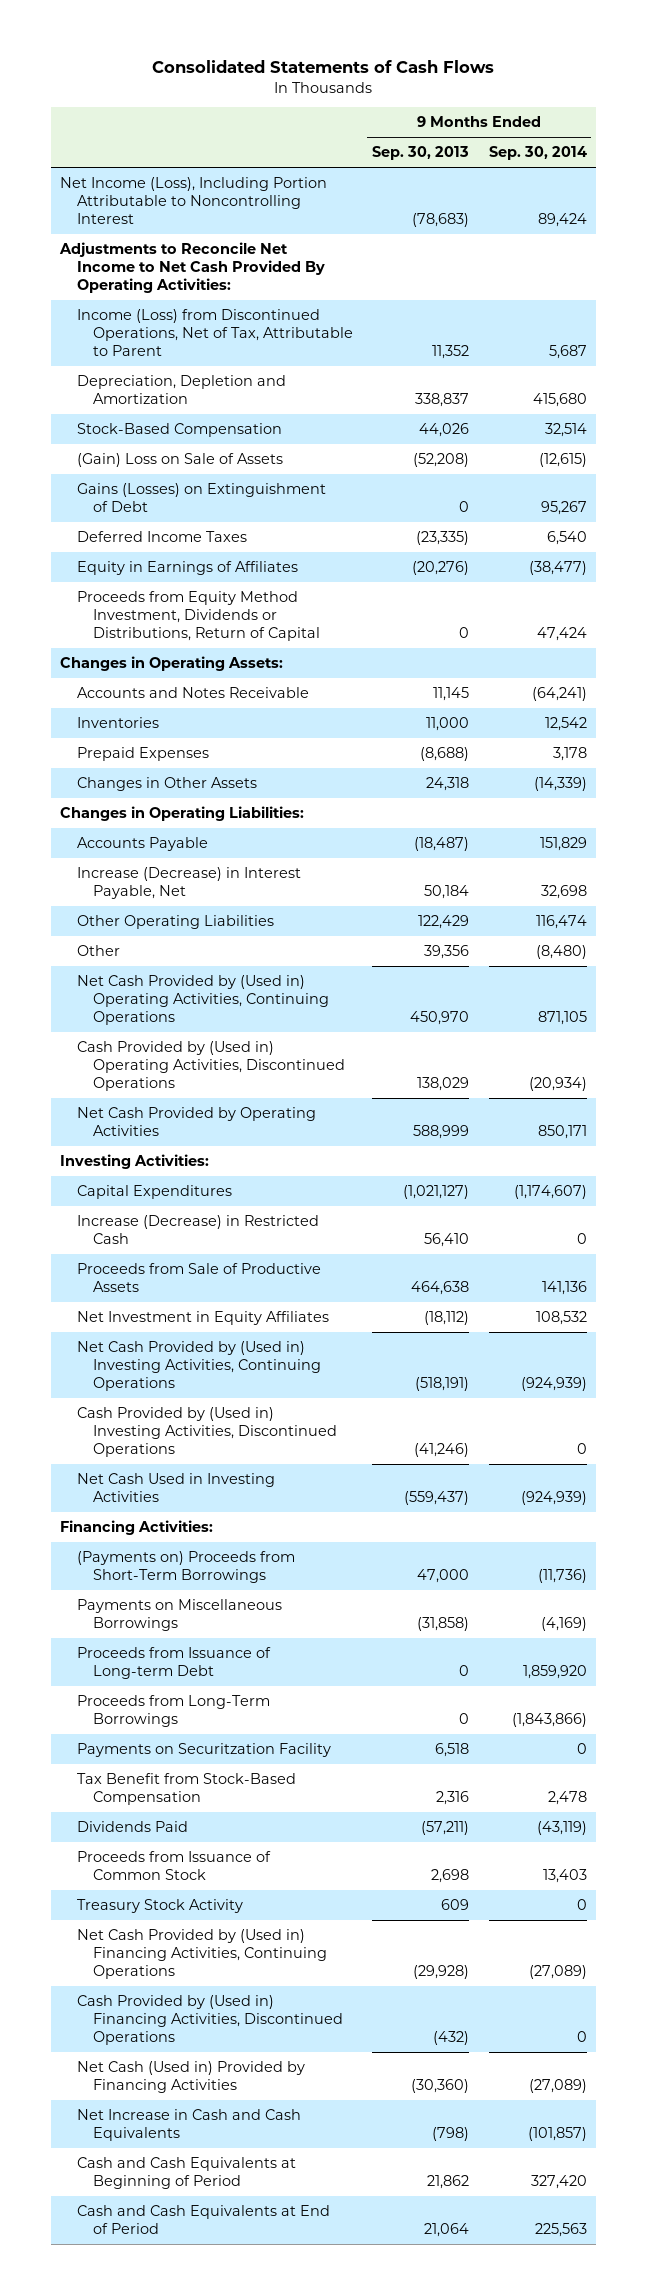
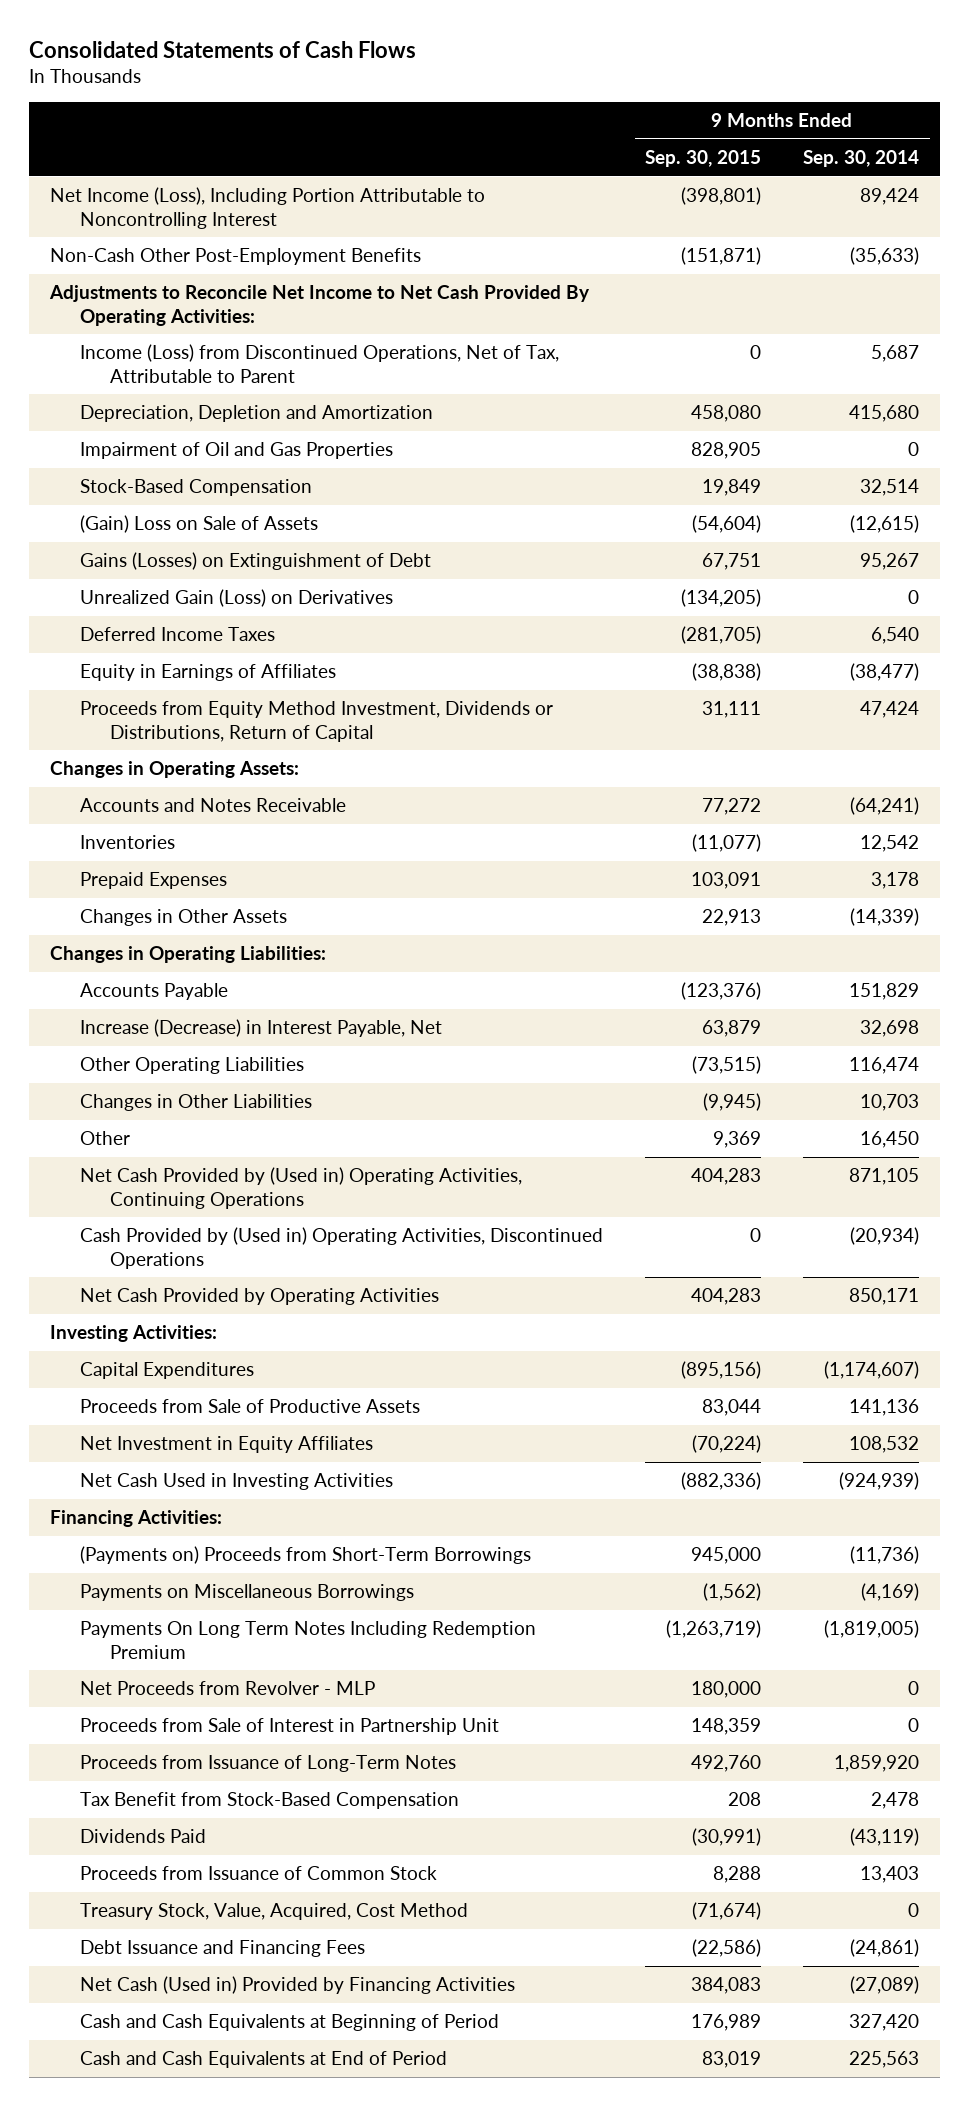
- | 9 Months Ended Sep. 30, 2013 | 9 Months Ended Sep. 30, 2014
+ | 9 Months Ended Sep. 30, 2015 | 9 Months Ended Sep. 30, 2014
+ Non-Cash Other Post-Employment Benefits | (151,871) | (35,633)
+ Impairment of Oil and Gas Properties | 828,905 | 0
+ Unrealized Gain (Loss) on Derivatives | (134,205) | 0
- Other | 39,356 | (8,480)
+ Changes in Other Liabilities | (9,945) | 10,703
+ Other | 9,369 | 16,450
- Increase (Decrease) in Restricted Cash | 56,410 | 0
- Net Cash Provided by (Used in) Investing Activities, Continuing Operations | (518,191) | (924,939)
- Cash Provided by (Used in) Investing Activities, Discontinued Operations | (41,246) | 0
- Proceeds from Issuance of Long-term Debt | 0 | 1,859,920
- Proceeds from Long-Term Borrowings | 0 | (1,843,866)
- Payments on Securitzation Facility | 6,518 | 0
+ Payments On Long Term Notes Including Redemption Premium | (1,263,719) | (1,819,005)
+ Net Proceeds from Revolver - MLP | 180,000 | 0
+ Proceeds from Sale of Interest in Partnership Unit | 148,359 | 0
+ Proceeds from Issuance of Long-Term Notes | 492,760 | 1,859,920
- Treasury Stock Activity | 609 | 0
- Net Cash Provided by (Used in) Financing Activities, Continuing Operations | (29,928) | (27,089)
- Cash Provided by (Used in) Financing Activities, Discontinued Operations | (432) | 0
+ Treasury Stock, Value, Acquired, Cost Method | (71,674) | 0
+ Debt Issuance and Financing Fees | (22,586) | (24,861)
- Net Increase in Cash and Cash Equivalents | (798) | (101,857)

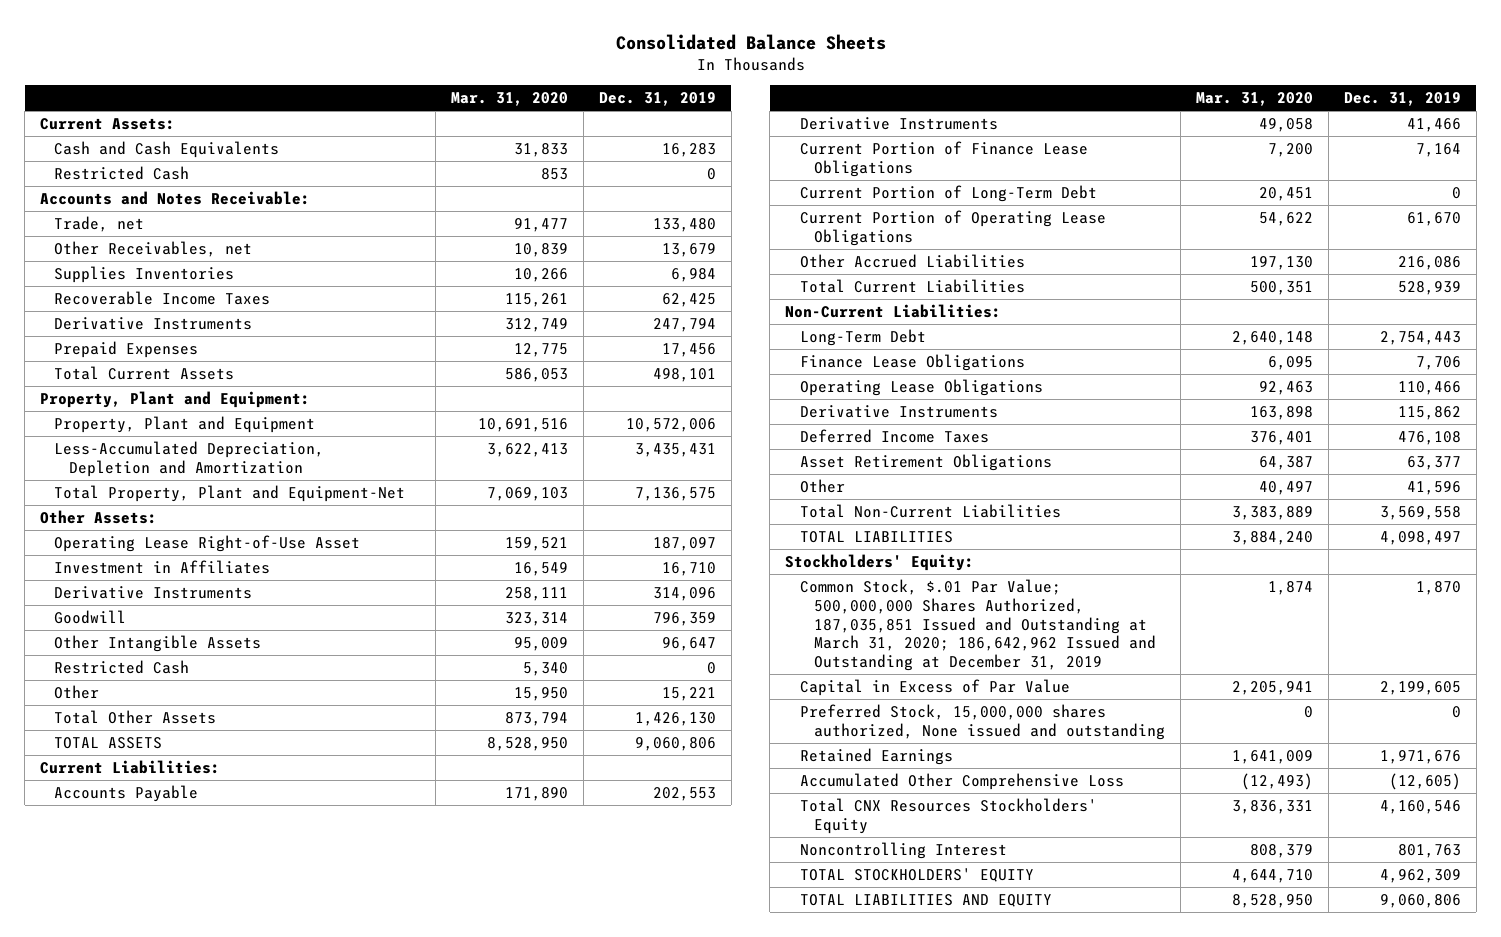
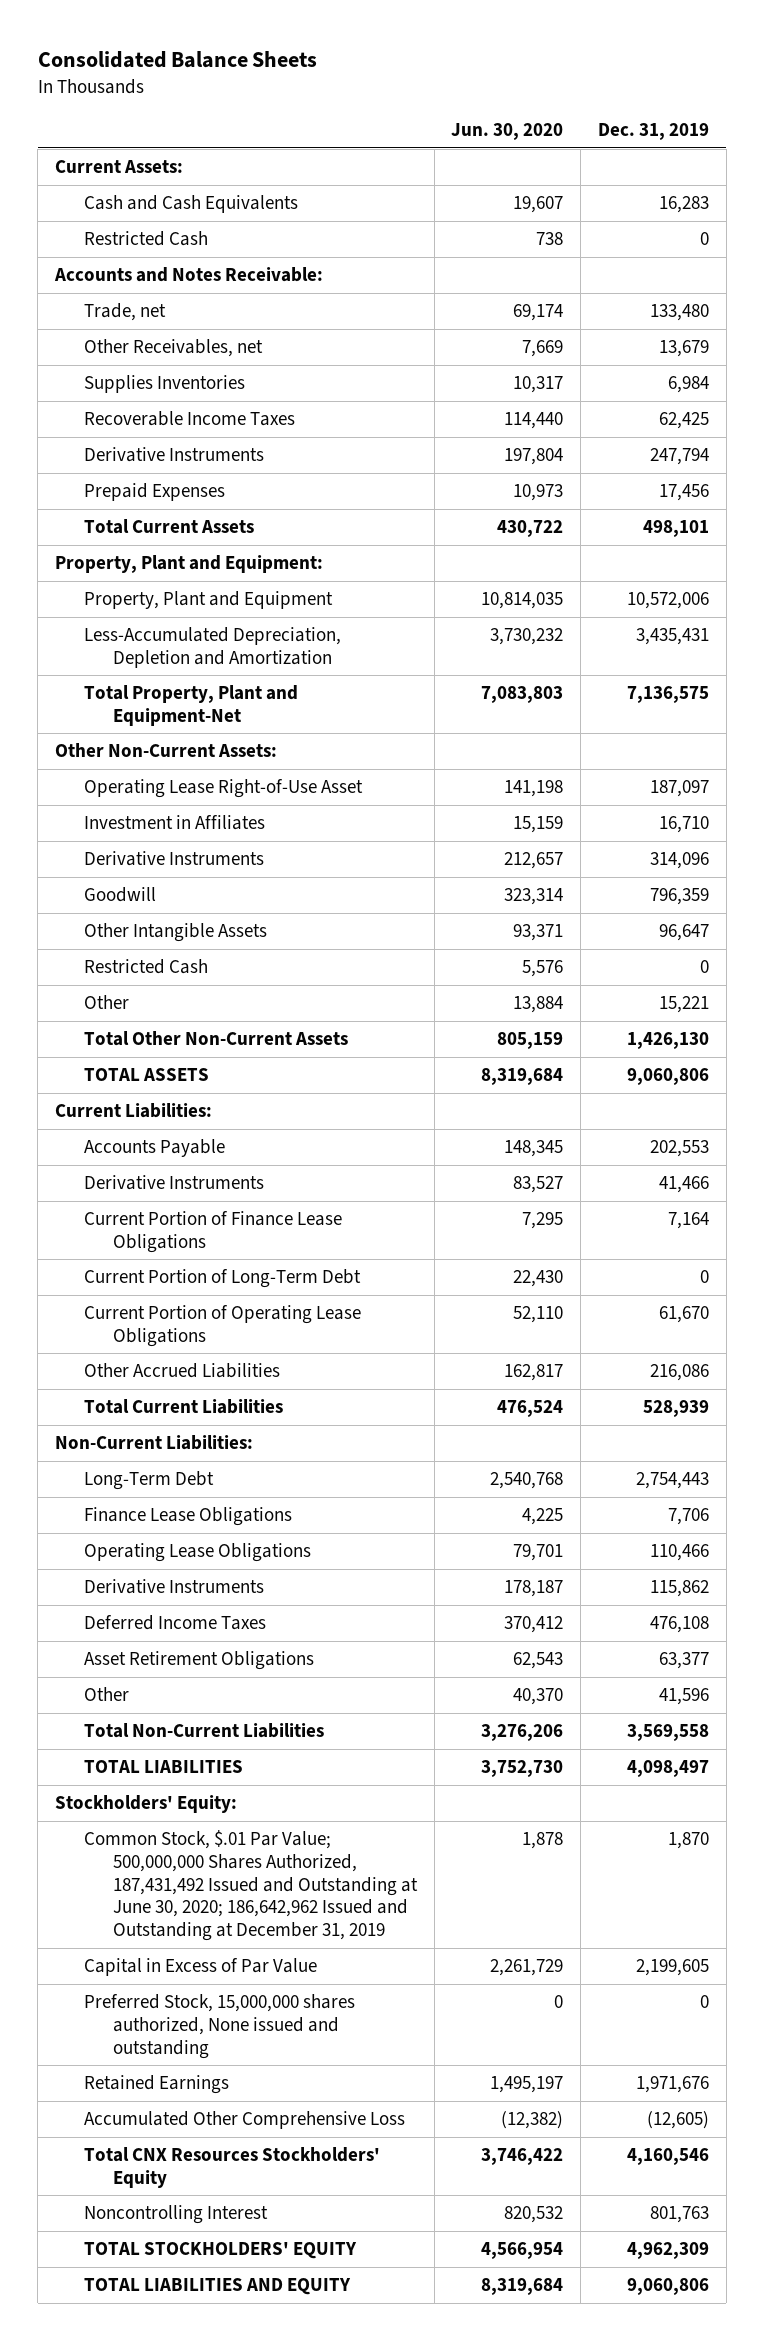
- | Mar. 31, 2020 | Dec. 31, 2019
+ | Jun. 30, 2020 | Dec. 31, 2019
- Other Assets:
+ Other Non-Current Assets:
- Total Other Assets | 873,794 | 1,426,130
+ Total Other Non-Current Assets | 805,159 | 1,426,130
- Common Stock, $.01 Par Value; 500,000,000 Shares Authorized, 187,035,851 Issued and Outstanding at March 31, 2020; 186,642,962 Issued and Outstanding at December 31, 2019 | 1,874 | 1,870
+ Common Stock, $.01 Par Value; 500,000,000 Shares Authorized, 187,431,492 Issued and Outstanding at June 30, 2020; 186,642,962 Issued and Outstanding at December 31, 2019 | 1,878 | 1,870

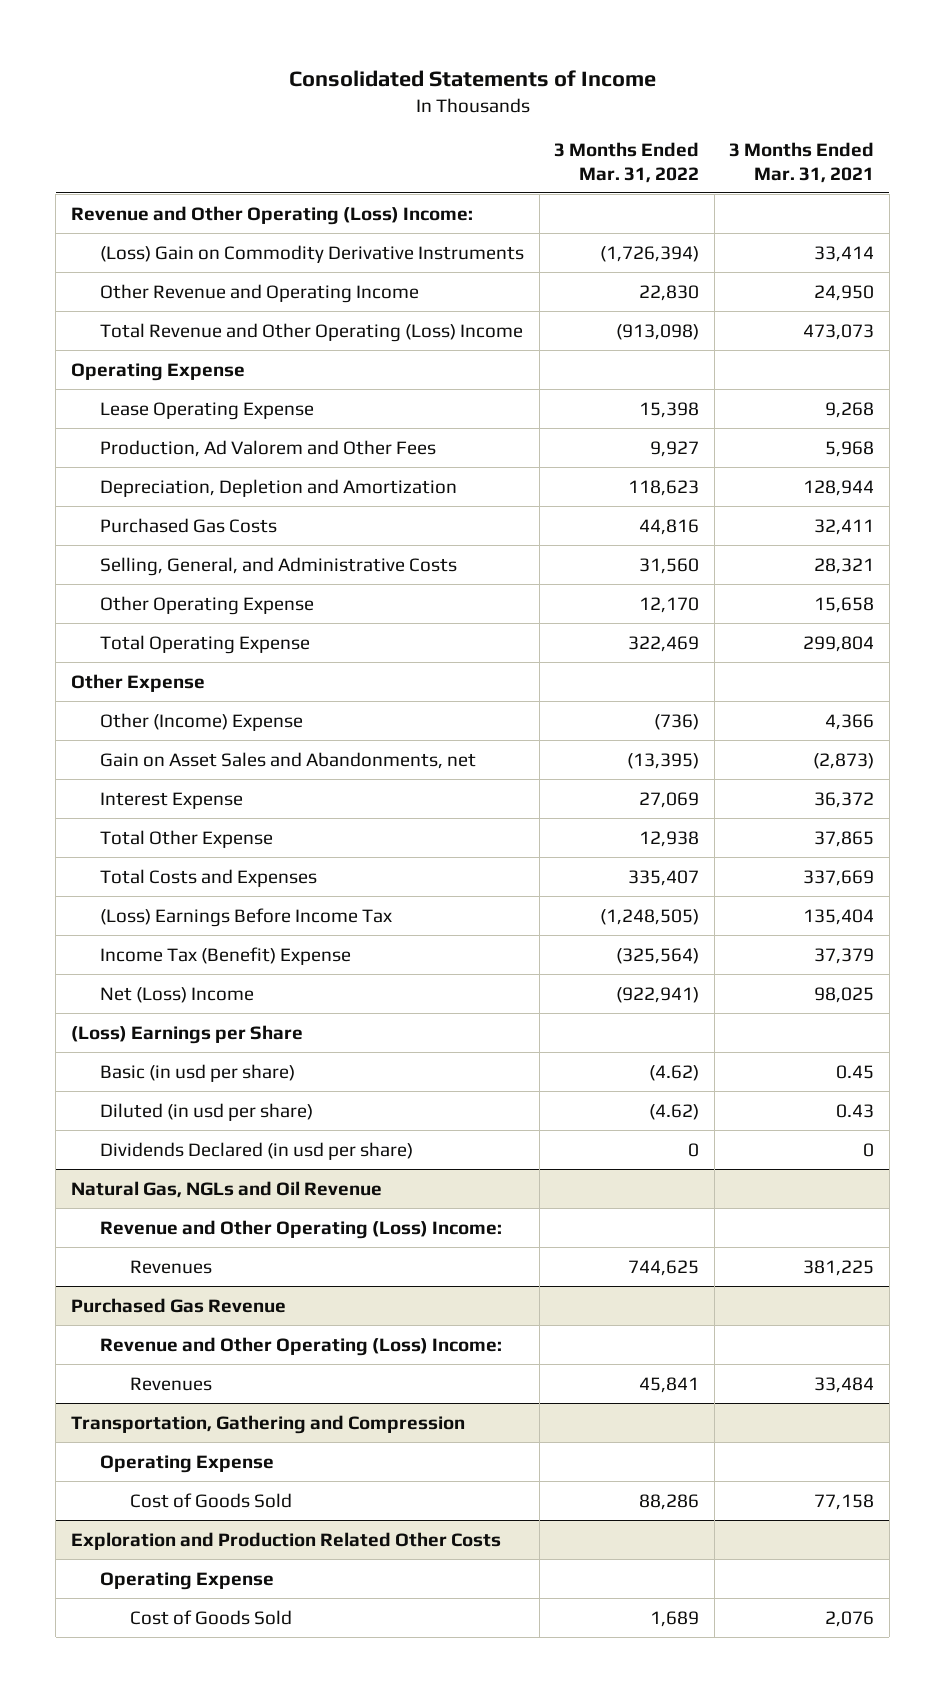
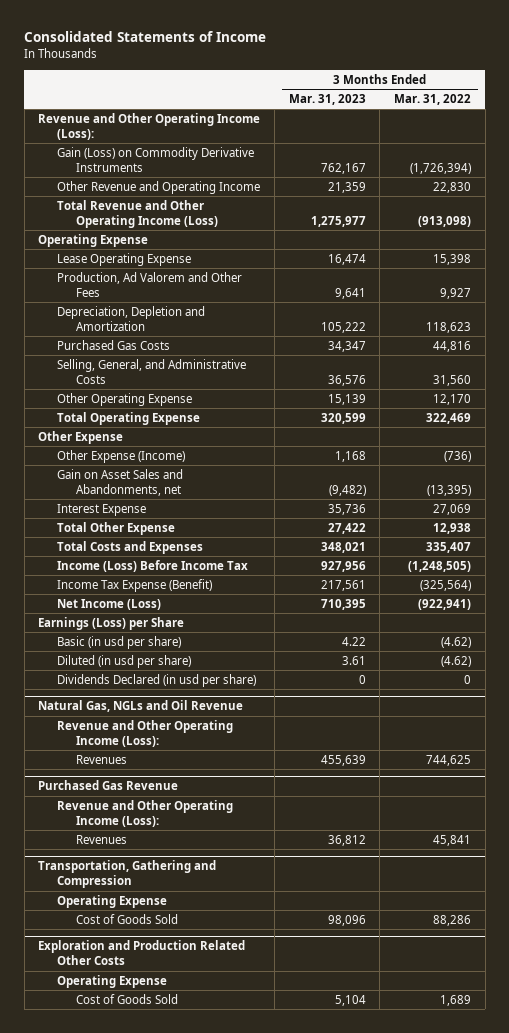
- | 3 Months Ended Mar. 31, 2022 | 3 Months Ended Mar. 31, 2021
+ | 3 Months Ended Mar. 31, 2023 | 3 Months Ended Mar. 31, 2022
- Revenue and Other Operating (Loss) Income:
- (Loss) Gain on Commodity Derivative Instruments | (1,726,394) | 33,414
+ Revenue and Other Operating Income (Loss):
+ Gain (Loss) on Commodity Derivative Instruments | 762,167 | (1,726,394)
- Total Revenue and Other Operating (Loss) Income | (913,098) | 473,073
+ Total Revenue and Other Operating Income (Loss) | 1,275,977 | (913,098)
- Other (Income) Expense | (736) | 4,366
+ Other Expense (Income) | 1,168 | (736)
- (Loss) Earnings Before Income Tax | (1,248,505) | 135,404
- Income Tax (Benefit) Expense | (325,564) | 37,379
- Net (Loss) Income | (922,941) | 98,025
- (Loss) Earnings per Share
+ Income (Loss) Before Income Tax | 927,956 | (1,248,505)
+ Income Tax Expense (Benefit) | 217,561 | (325,564)
+ Net Income (Loss) | 710,395 | (922,941)
+ Earnings (Loss) per Share
@ Natural Gas, NGLs and Oil Revenue
- Revenue and Other Operating (Loss) Income:
+ Revenue and Other Operating Income (Loss):
@ Purchased Gas Revenue
- Revenue and Other Operating (Loss) Income:
+ Revenue and Other Operating Income (Loss):

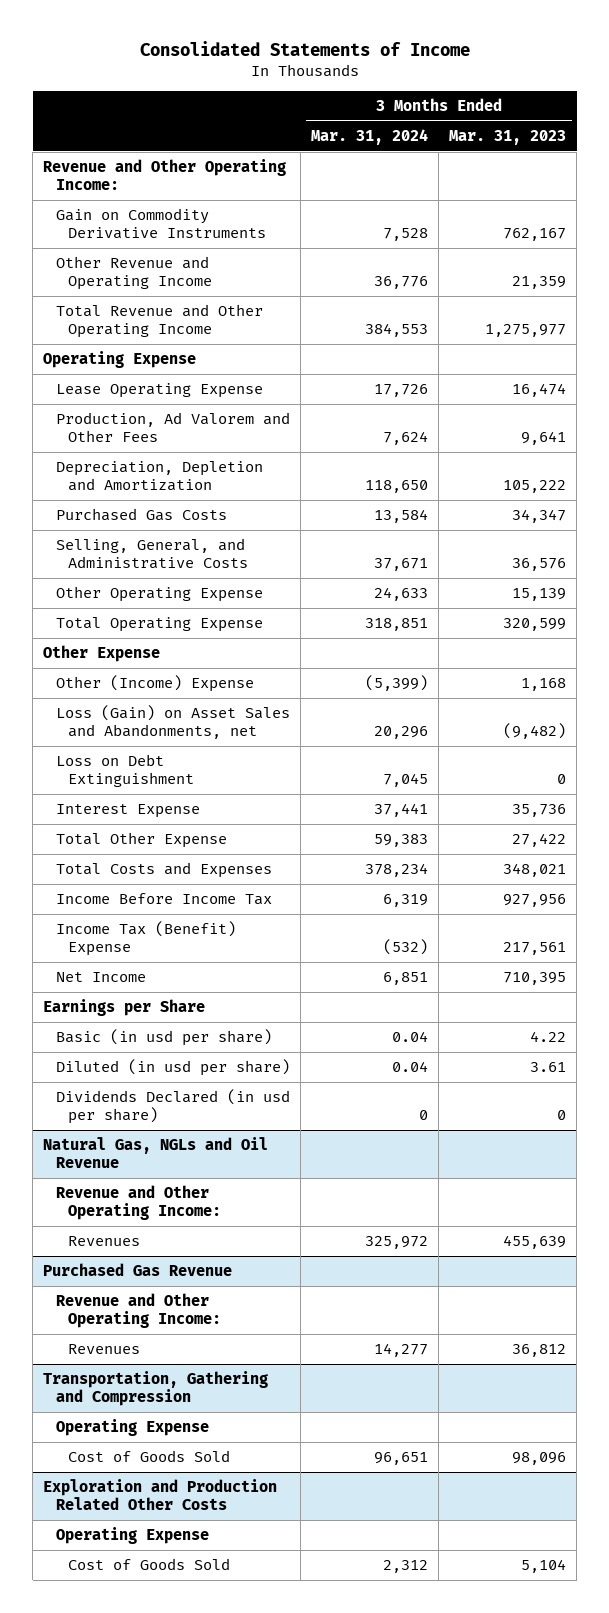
- | 3 Months Ended Mar. 31, 2023 | 3 Months Ended Mar. 31, 2022
+ | 3 Months Ended Mar. 31, 2024 | 3 Months Ended Mar. 31, 2023
- Revenue and Other Operating Income (Loss):
- Gain (Loss) on Commodity Derivative Instruments | 762,167 | (1,726,394)
+ Revenue and Other Operating Income:
+ Gain on Commodity Derivative Instruments | 7,528 | 762,167
- Total Revenue and Other Operating Income (Loss) | 1,275,977 | (913,098)
+ Total Revenue and Other Operating Income | 384,553 | 1,275,977
- Other Expense (Income) | 1,168 | (736)
- Gain on Asset Sales and Abandonments, net | (9,482) | (13,395)
+ Other (Income) Expense | (5,399) | 1,168
+ Loss (Gain) on Asset Sales and Abandonments, net | 20,296 | (9,482)
+ Loss on Debt Extinguishment | 7,045 | 0
- Income (Loss) Before Income Tax | 927,956 | (1,248,505)
- Income Tax Expense (Benefit) | 217,561 | (325,564)
- Net Income (Loss) | 710,395 | (922,941)
- Earnings (Loss) per Share
+ Income Before Income Tax | 6,319 | 927,956
+ Income Tax (Benefit) Expense | (532) | 217,561
+ Net Income | 6,851 | 710,395
+ Earnings per Share
@ Natural Gas, NGLs and Oil Revenue
- Revenue and Other Operating Income (Loss):
+ Revenue and Other Operating Income:
@ Purchased Gas Revenue
- Revenue and Other Operating Income (Loss):
+ Revenue and Other Operating Income:

